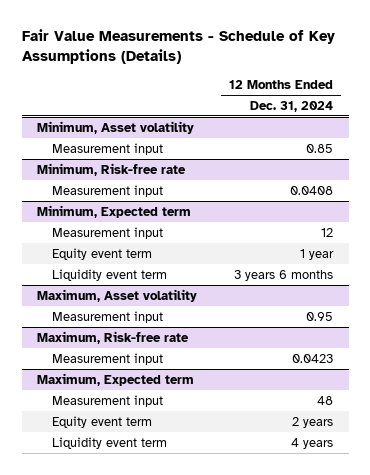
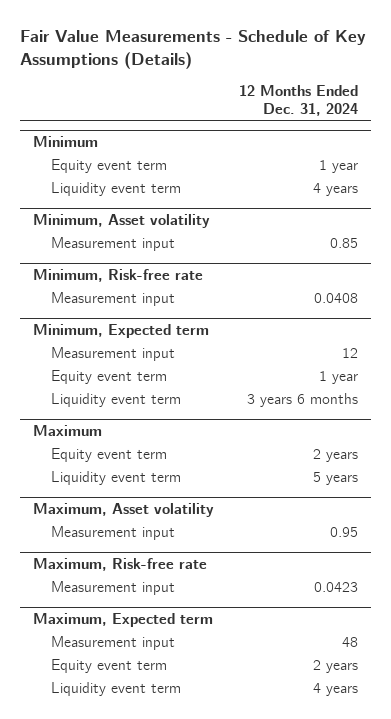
+ Minimum
+ Equity event term | 1 year
+ Liquidity event term | 4 years
+ Maximum
+ Equity event term | 2 years
+ Liquidity event term | 5 years

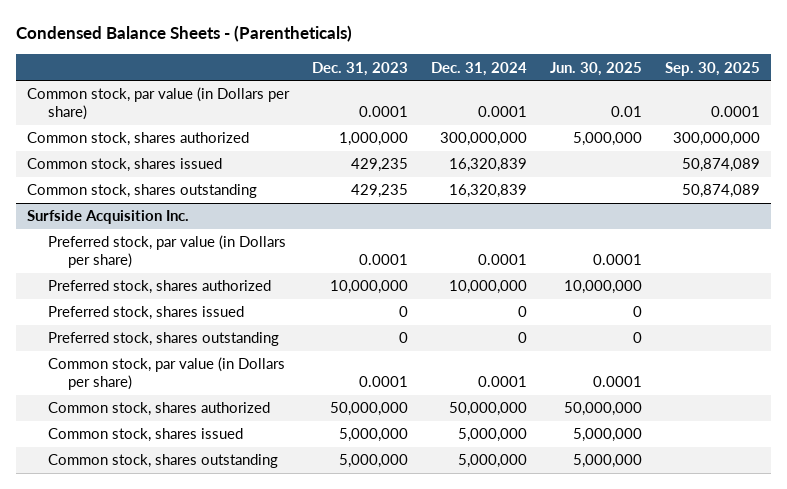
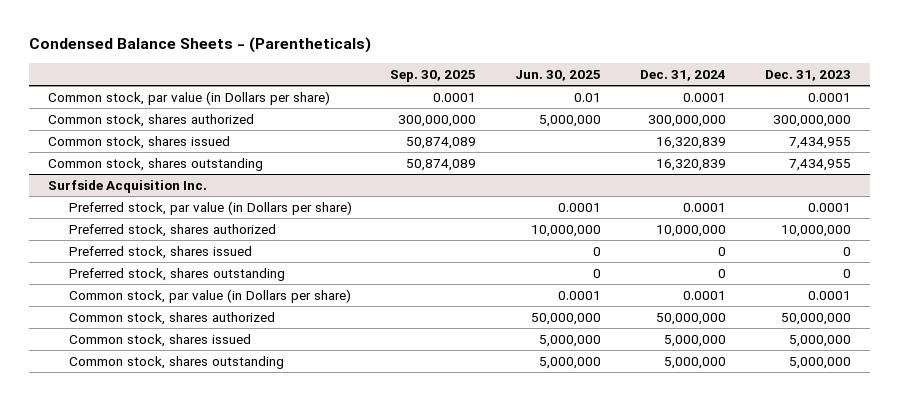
- | Dec. 31, 2023 | Dec. 31, 2024 | Jun. 30, 2025 | Sep. 30, 2025
+ | Sep. 30, 2025 | Jun. 30, 2025 | Dec. 31, 2024 | Dec. 31, 2023
- Common stock, shares authorized | 1,000,000 | 300,000,000 | 5,000,000 | 300,000,000
- Common stock, shares issued | 429,235 | 16,320,839 | | 50,874,089
- Common stock, shares outstanding | 429,235 | 16,320,839 | | 50,874,089
+ Common stock, shares authorized | 300,000,000 | 5,000,000 | 300,000,000 | 300,000,000
+ Common stock, shares issued | 50,874,089 | | 16,320,839 | 7,434,955
+ Common stock, shares outstanding | 50,874,089 | | 16,320,839 | 7,434,955

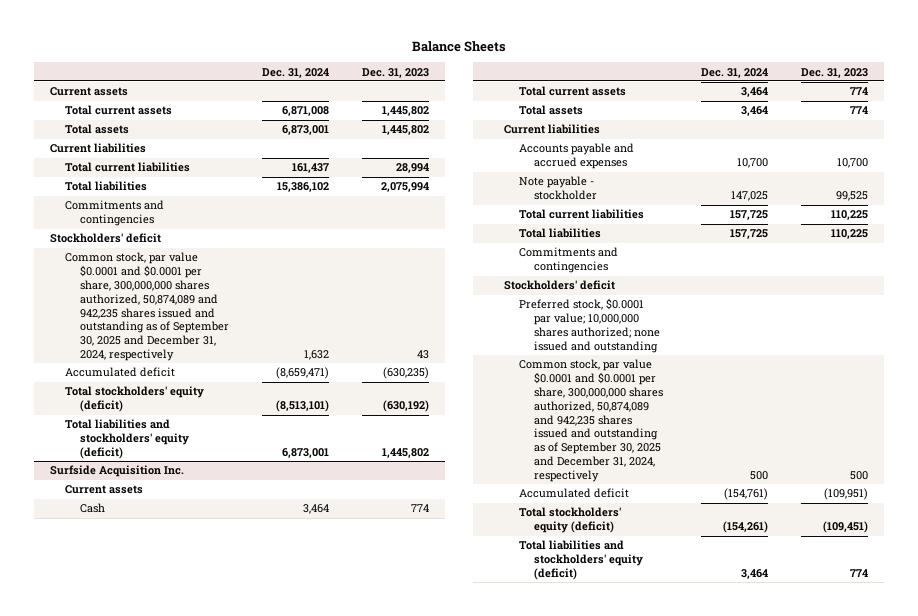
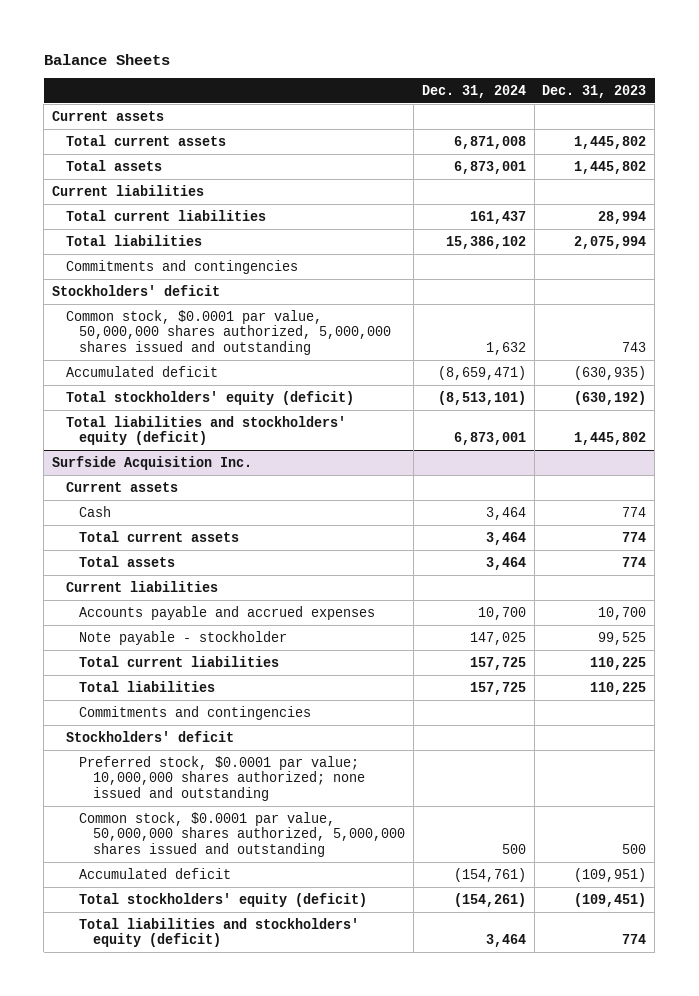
- Common stock, par value $0.0001 and $0.0001 per share, 300,000,000 shares authorized, 50,874,089 and 942,235 shares issued and outstanding as of September 30, 2025 and December 31, 2024, respectively | 1,632 | 43
- Accumulated deficit | (8,659,471) | (630,235)
+ Common stock, $0.0001 par value, 50,000,000 shares authorized, 5,000,000 shares issued and outstanding | 1,632 | 743
+ Accumulated deficit | (8,659,471) | (630,935)
@ Surfside Acquisition Inc.
- Common stock, par value $0.0001 and $0.0001 per share, 300,000,000 shares authorized, 50,874,089 and 942,235 shares issued and outstanding as of September 30, 2025 and December 31, 2024, respectively | 500 | 500
+ Common stock, $0.0001 par value, 50,000,000 shares authorized, 5,000,000 shares issued and outstanding | 500 | 500

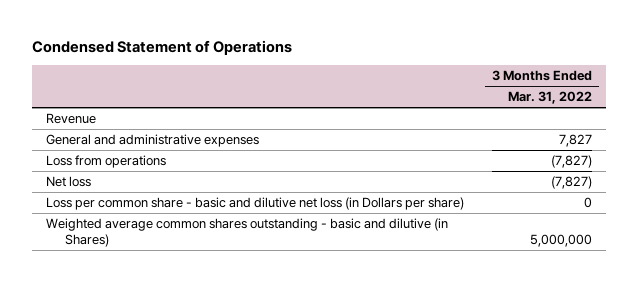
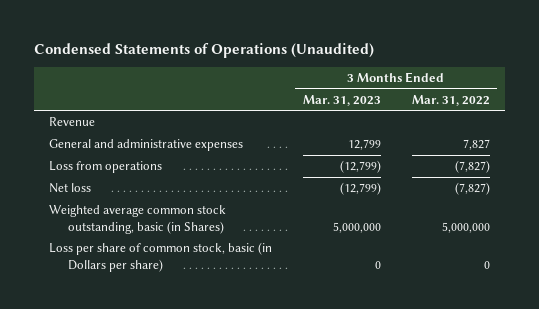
- Condensed Statement of Operations
+ Condensed Statements of Operations (Unaudited)
- | 3 Months Ended Mar. 31, 2022
+ | 3 Months Ended Mar. 31, 2023 | 3 Months Ended Mar. 31, 2022
- Loss per common share - basic and dilutive net loss (in Dollars per share) | 0
- Weighted average common shares outstanding - basic and dilutive (in Shares) | 5,000,000
+ Weighted average common stock outstanding, basic (in Shares) | 5,000,000 | 5,000,000
+ Loss per share of common stock, basic (in Dollars per share) | 0 | 0

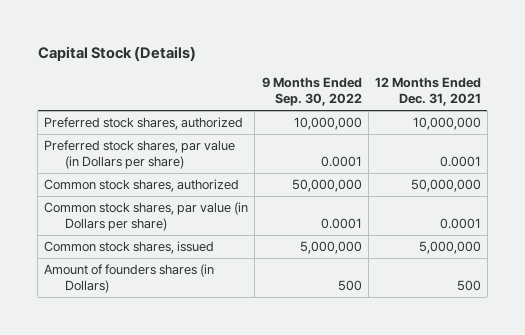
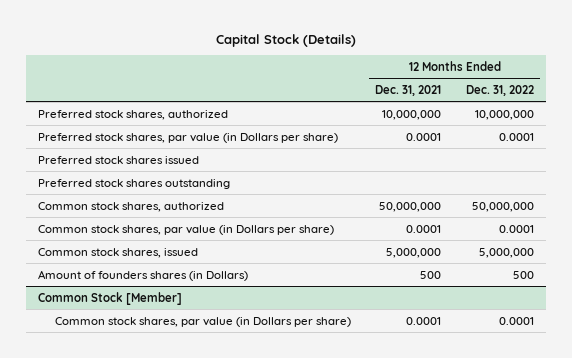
- | 9 Months Ended Sep. 30, 2022 | 12 Months Ended Dec. 31, 2021
+ | 12 Months Ended Dec. 31, 2021 | 12 Months Ended Dec. 31, 2022
+ Preferred stock shares issued
+ Preferred stock shares outstanding
+ Common Stock [Member]
+ Common stock shares, par value (in Dollars per share) | 0.0001 | 0.0001

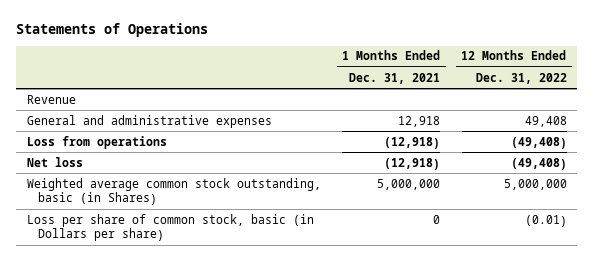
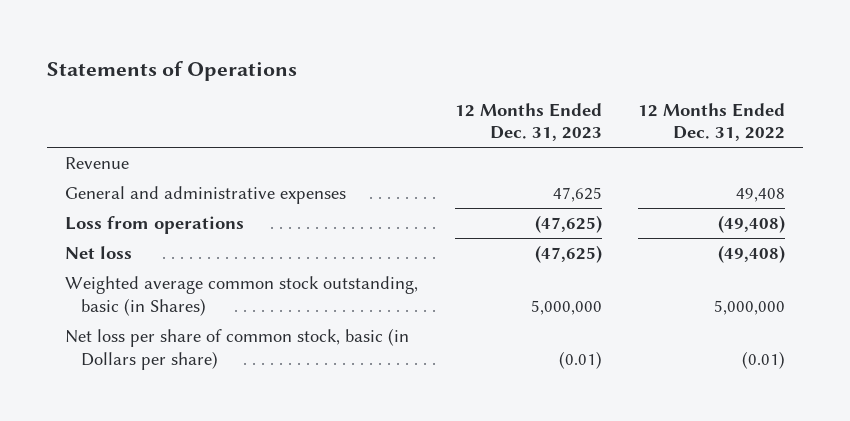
- | 1 Months Ended Dec. 31, 2021 | 12 Months Ended Dec. 31, 2022
+ | 12 Months Ended Dec. 31, 2023 | 12 Months Ended Dec. 31, 2022
- Loss per share of common stock, basic (in Dollars per share) | 0 | (0.01)
+ Net loss per share of common stock, basic (in Dollars per share) | (0.01) | (0.01)

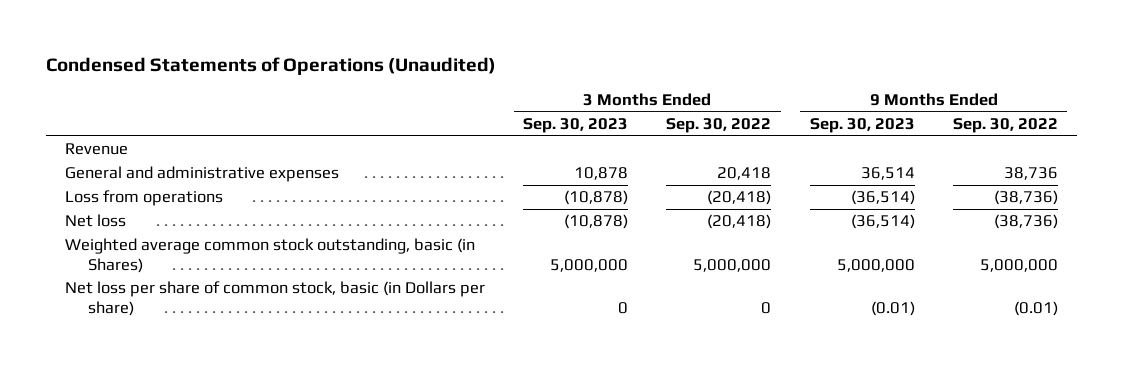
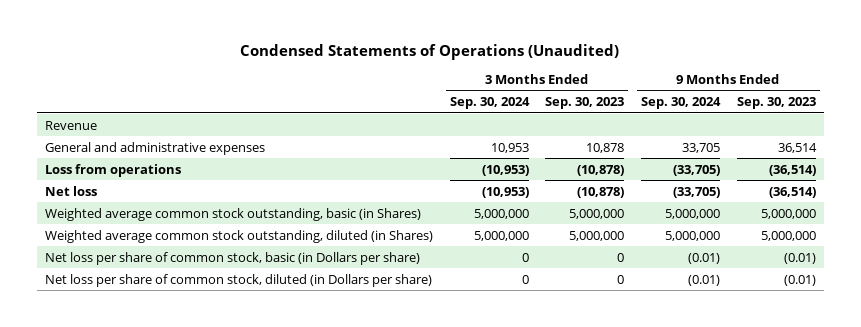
- | 3 Months Ended Sep. 30, 2023 | 3 Months Ended Sep. 30, 2022 | 9 Months Ended Sep. 30, 2023 | 9 Months Ended Sep. 30, 2022
+ | 3 Months Ended Sep. 30, 2024 | 3 Months Ended Sep. 30, 2023 | 9 Months Ended Sep. 30, 2024 | 9 Months Ended Sep. 30, 2023
+ Weighted average common stock outstanding, diluted (in Shares) | 5,000,000 | 5,000,000 | 5,000,000 | 5,000,000
+ Net loss per share of common stock, diluted (in Dollars per share) | 0 | 0 | (0.01) | (0.01)

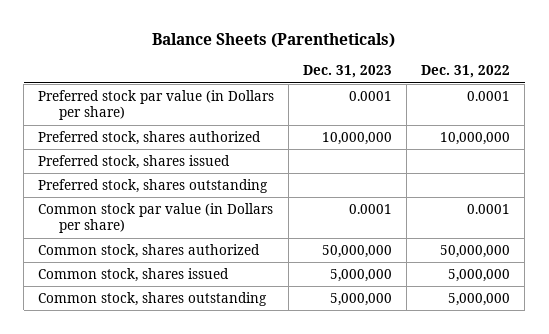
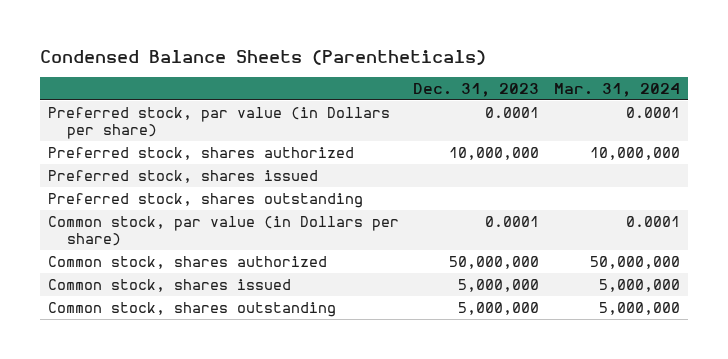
- Balance Sheets (Parentheticals)
+ Condensed Balance Sheets (Parentheticals)
- | Dec. 31, 2023 | Dec. 31, 2022
+ | Dec. 31, 2023 | Mar. 31, 2024
- Preferred stock par value (in Dollars per share) | 0.0001 | 0.0001
+ Preferred stock, par value (in Dollars per share) | 0.0001 | 0.0001
- Common stock par value (in Dollars per share) | 0.0001 | 0.0001
+ Common stock, par value (in Dollars per share) | 0.0001 | 0.0001

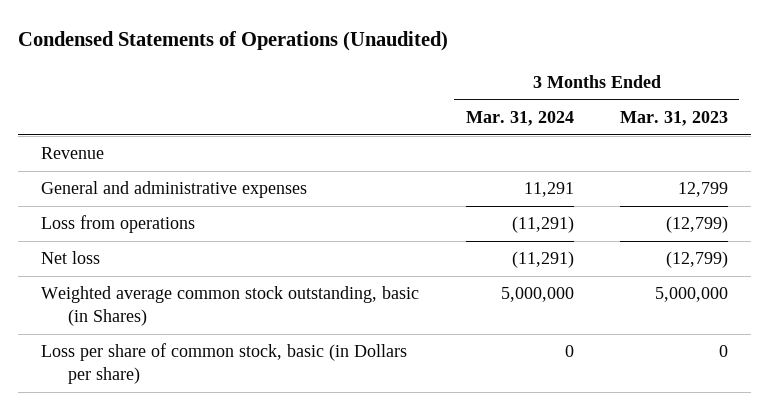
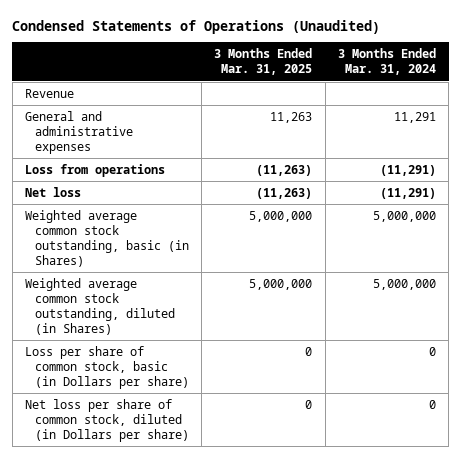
- | 3 Months Ended Mar. 31, 2024 | 3 Months Ended Mar. 31, 2023
+ | 3 Months Ended Mar. 31, 2025 | 3 Months Ended Mar. 31, 2024
+ Weighted average common stock outstanding, diluted (in Shares) | 5,000,000 | 5,000,000
+ Net loss per share of common stock, diluted (in Dollars per share) | 0 | 0

